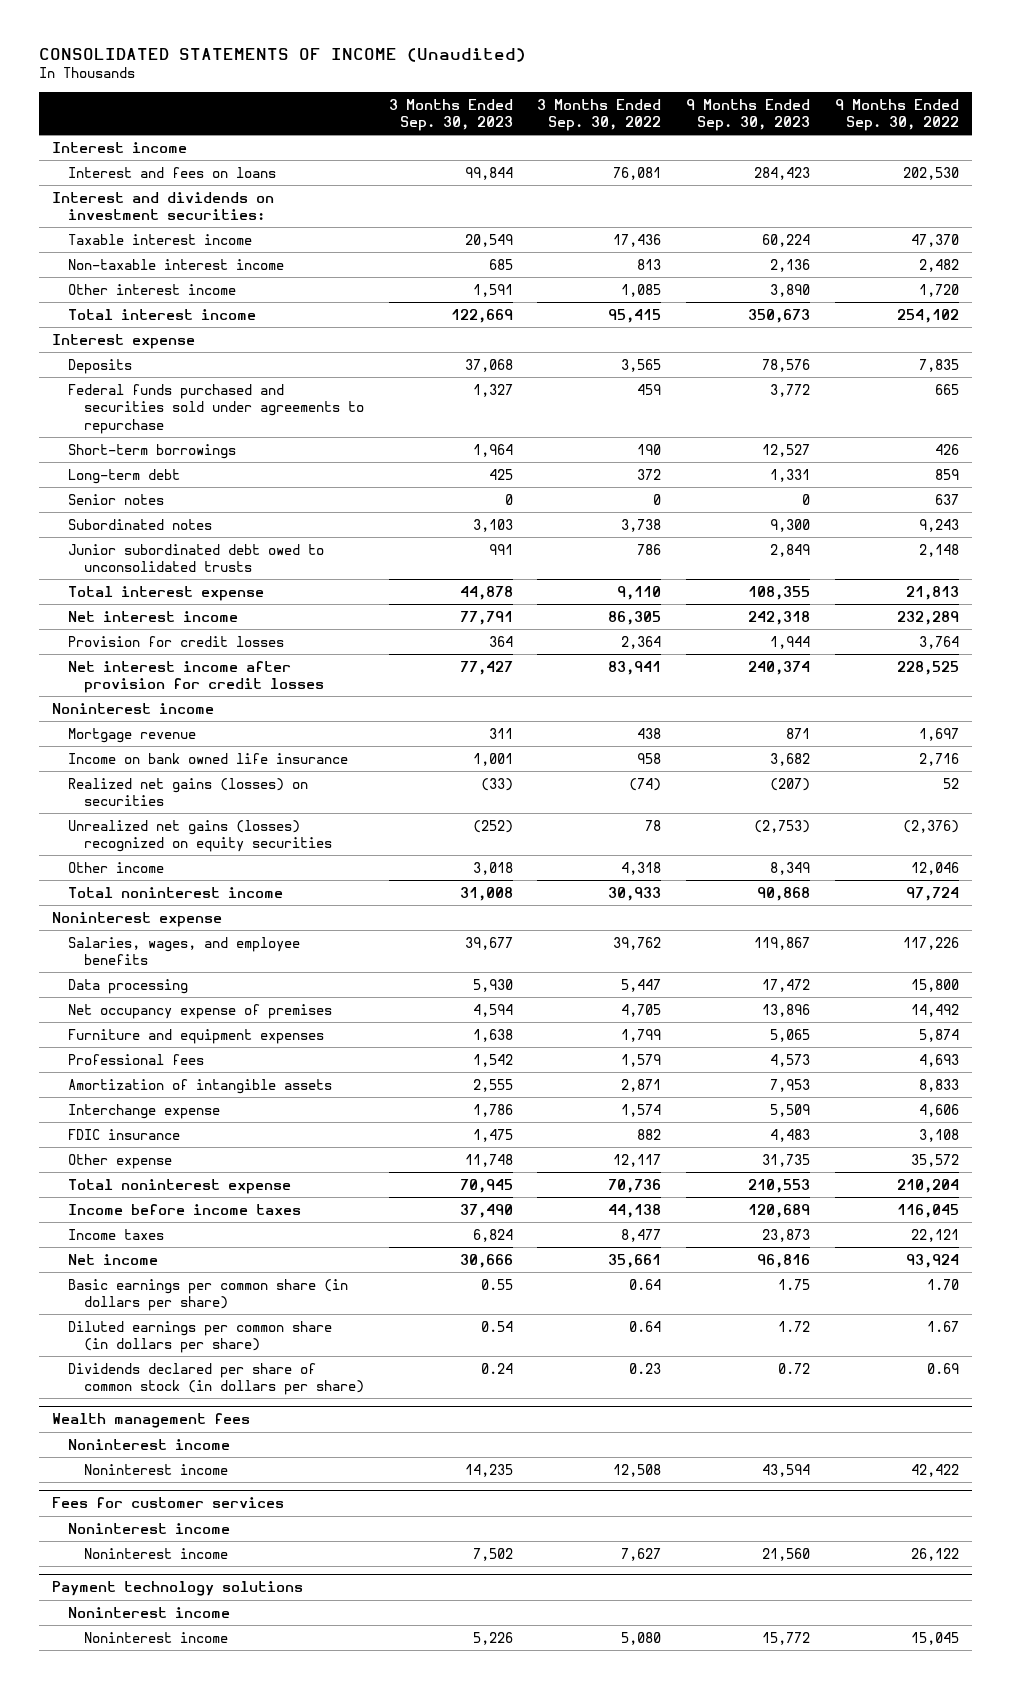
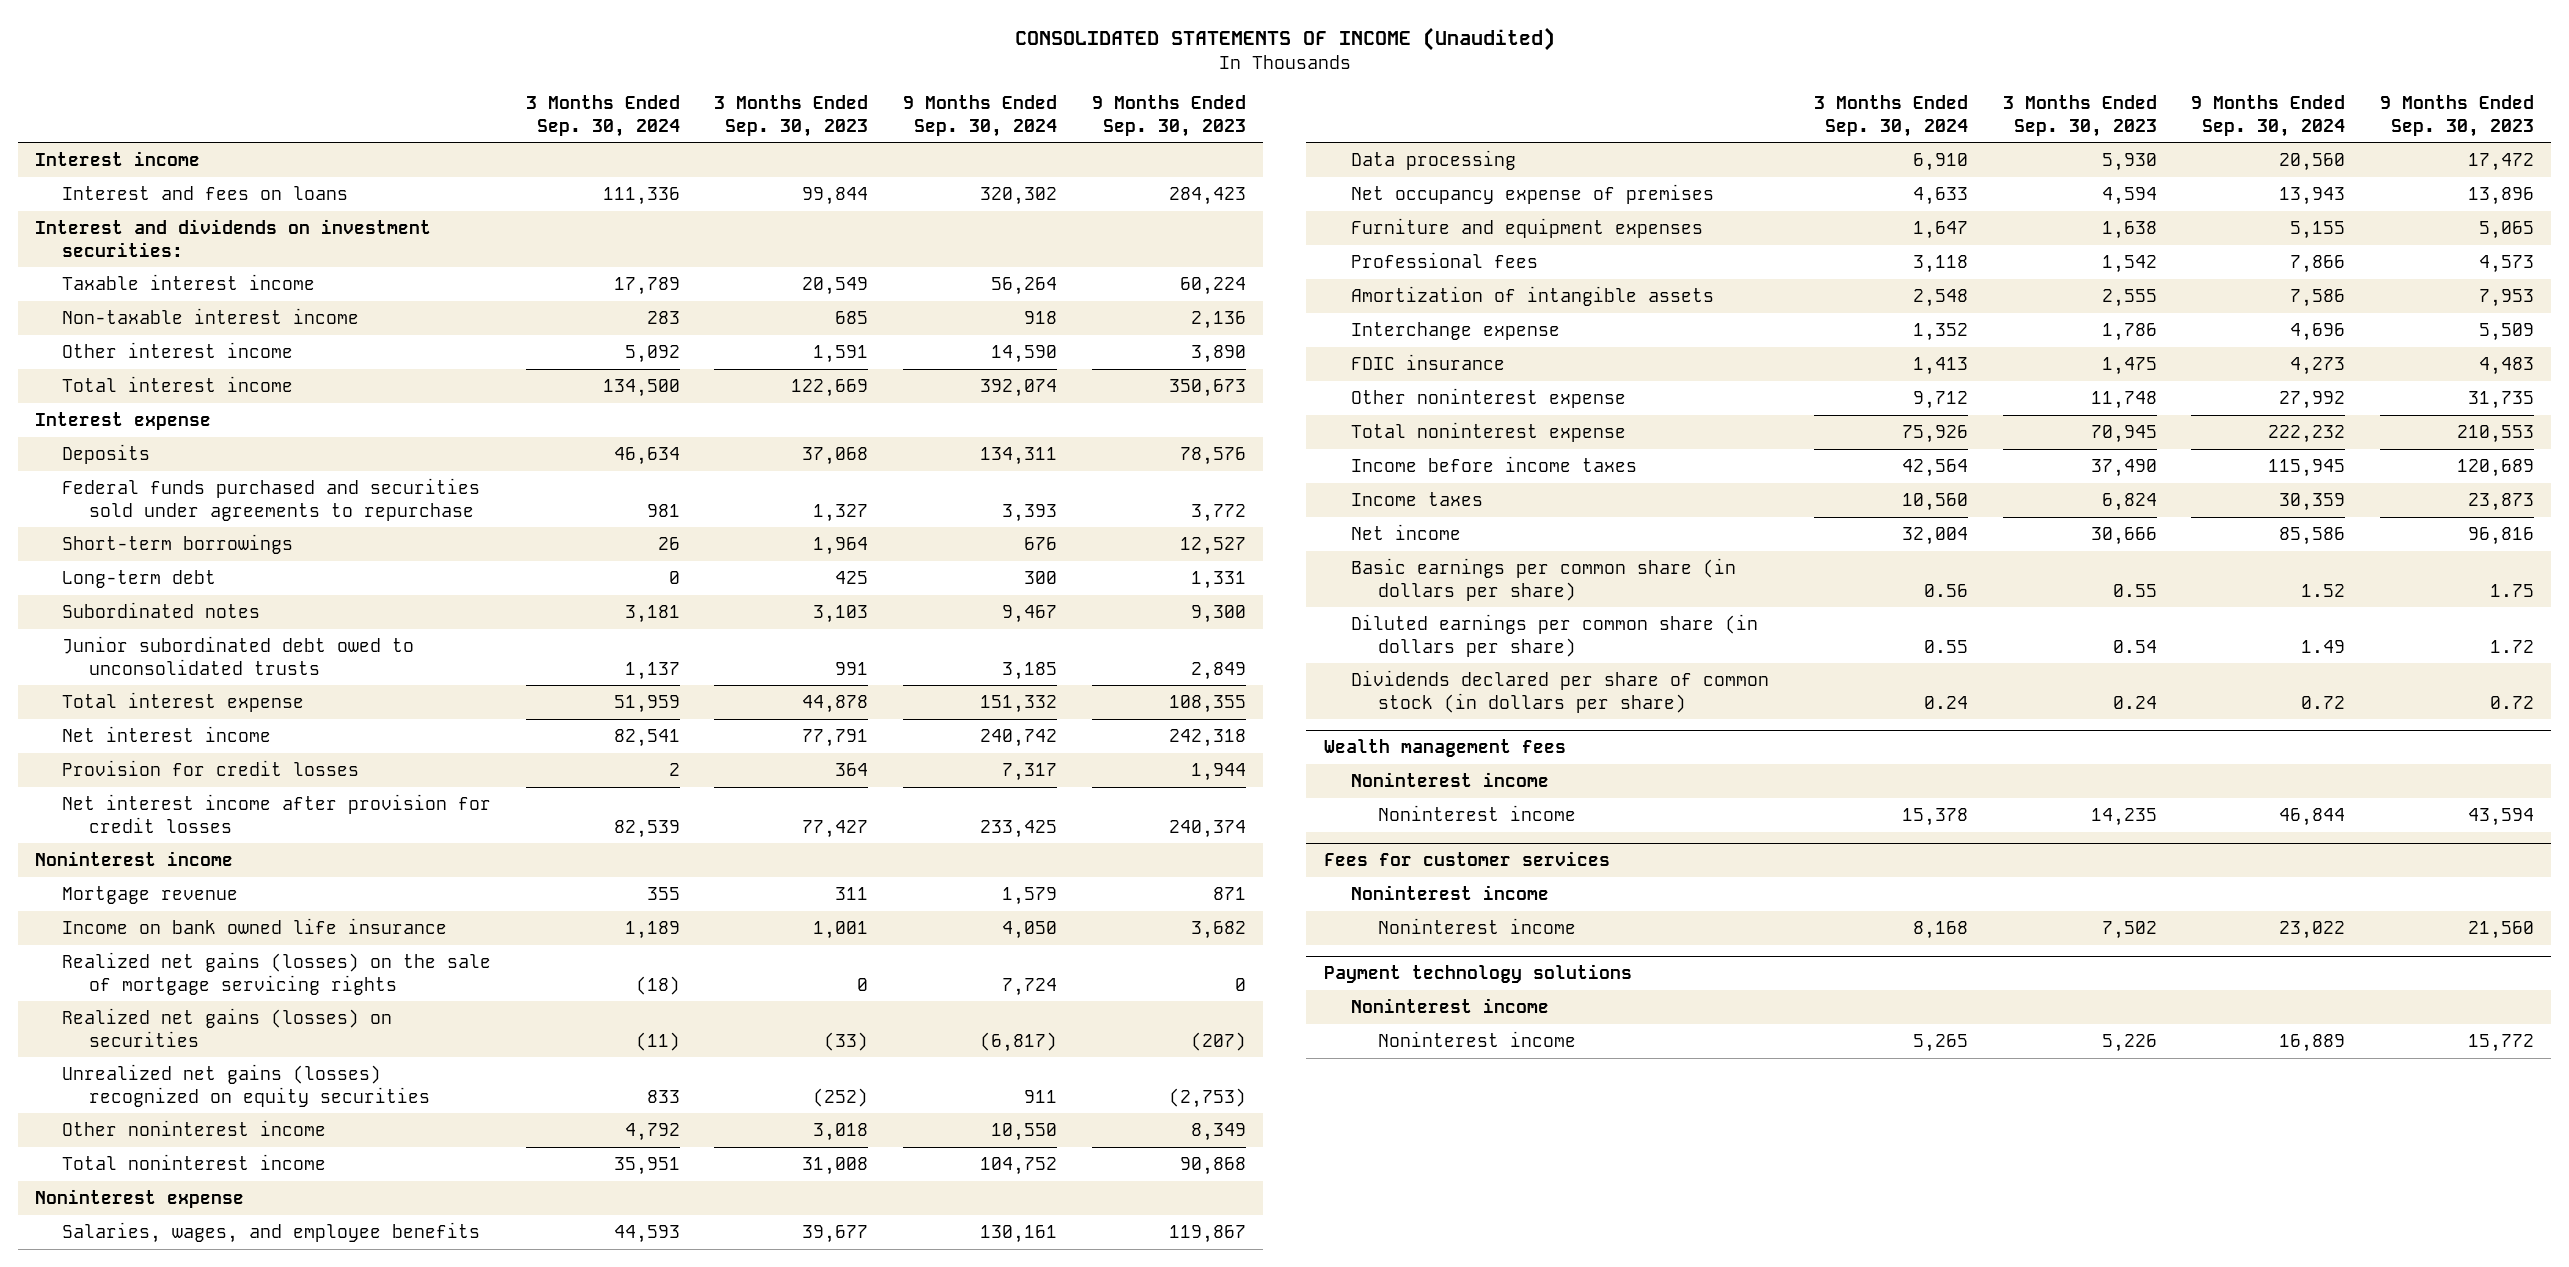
- | 3 Months Ended Sep. 30, 2023 | 3 Months Ended Sep. 30, 2022 | 9 Months Ended Sep. 30, 2023 | 9 Months Ended Sep. 30, 2022
+ | 3 Months Ended Sep. 30, 2024 | 3 Months Ended Sep. 30, 2023 | 9 Months Ended Sep. 30, 2024 | 9 Months Ended Sep. 30, 2023
- Senior notes | 0 | 0 | 0 | 637
+ Realized net gains (losses) on the sale of mortgage servicing rights | (18) | 0 | 7,724 | 0
- Other income | 3,018 | 4,318 | 8,349 | 12,046
+ Other noninterest income | 4,792 | 3,018 | 10,550 | 8,349
- Other expense | 11,748 | 12,117 | 31,735 | 35,572
+ Other noninterest expense | 9,712 | 11,748 | 27,992 | 31,735

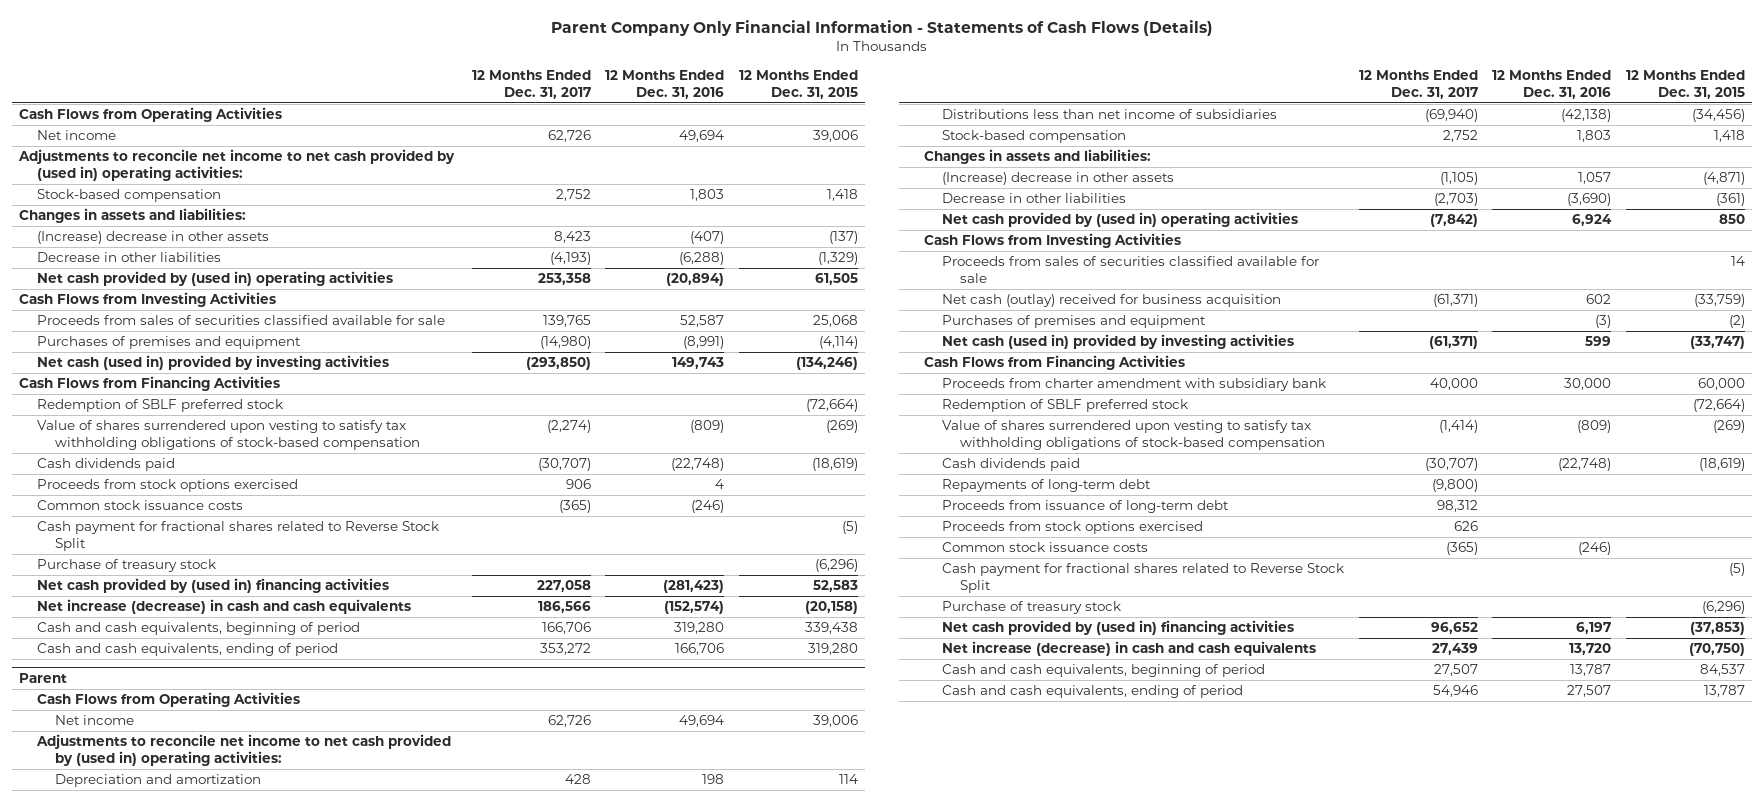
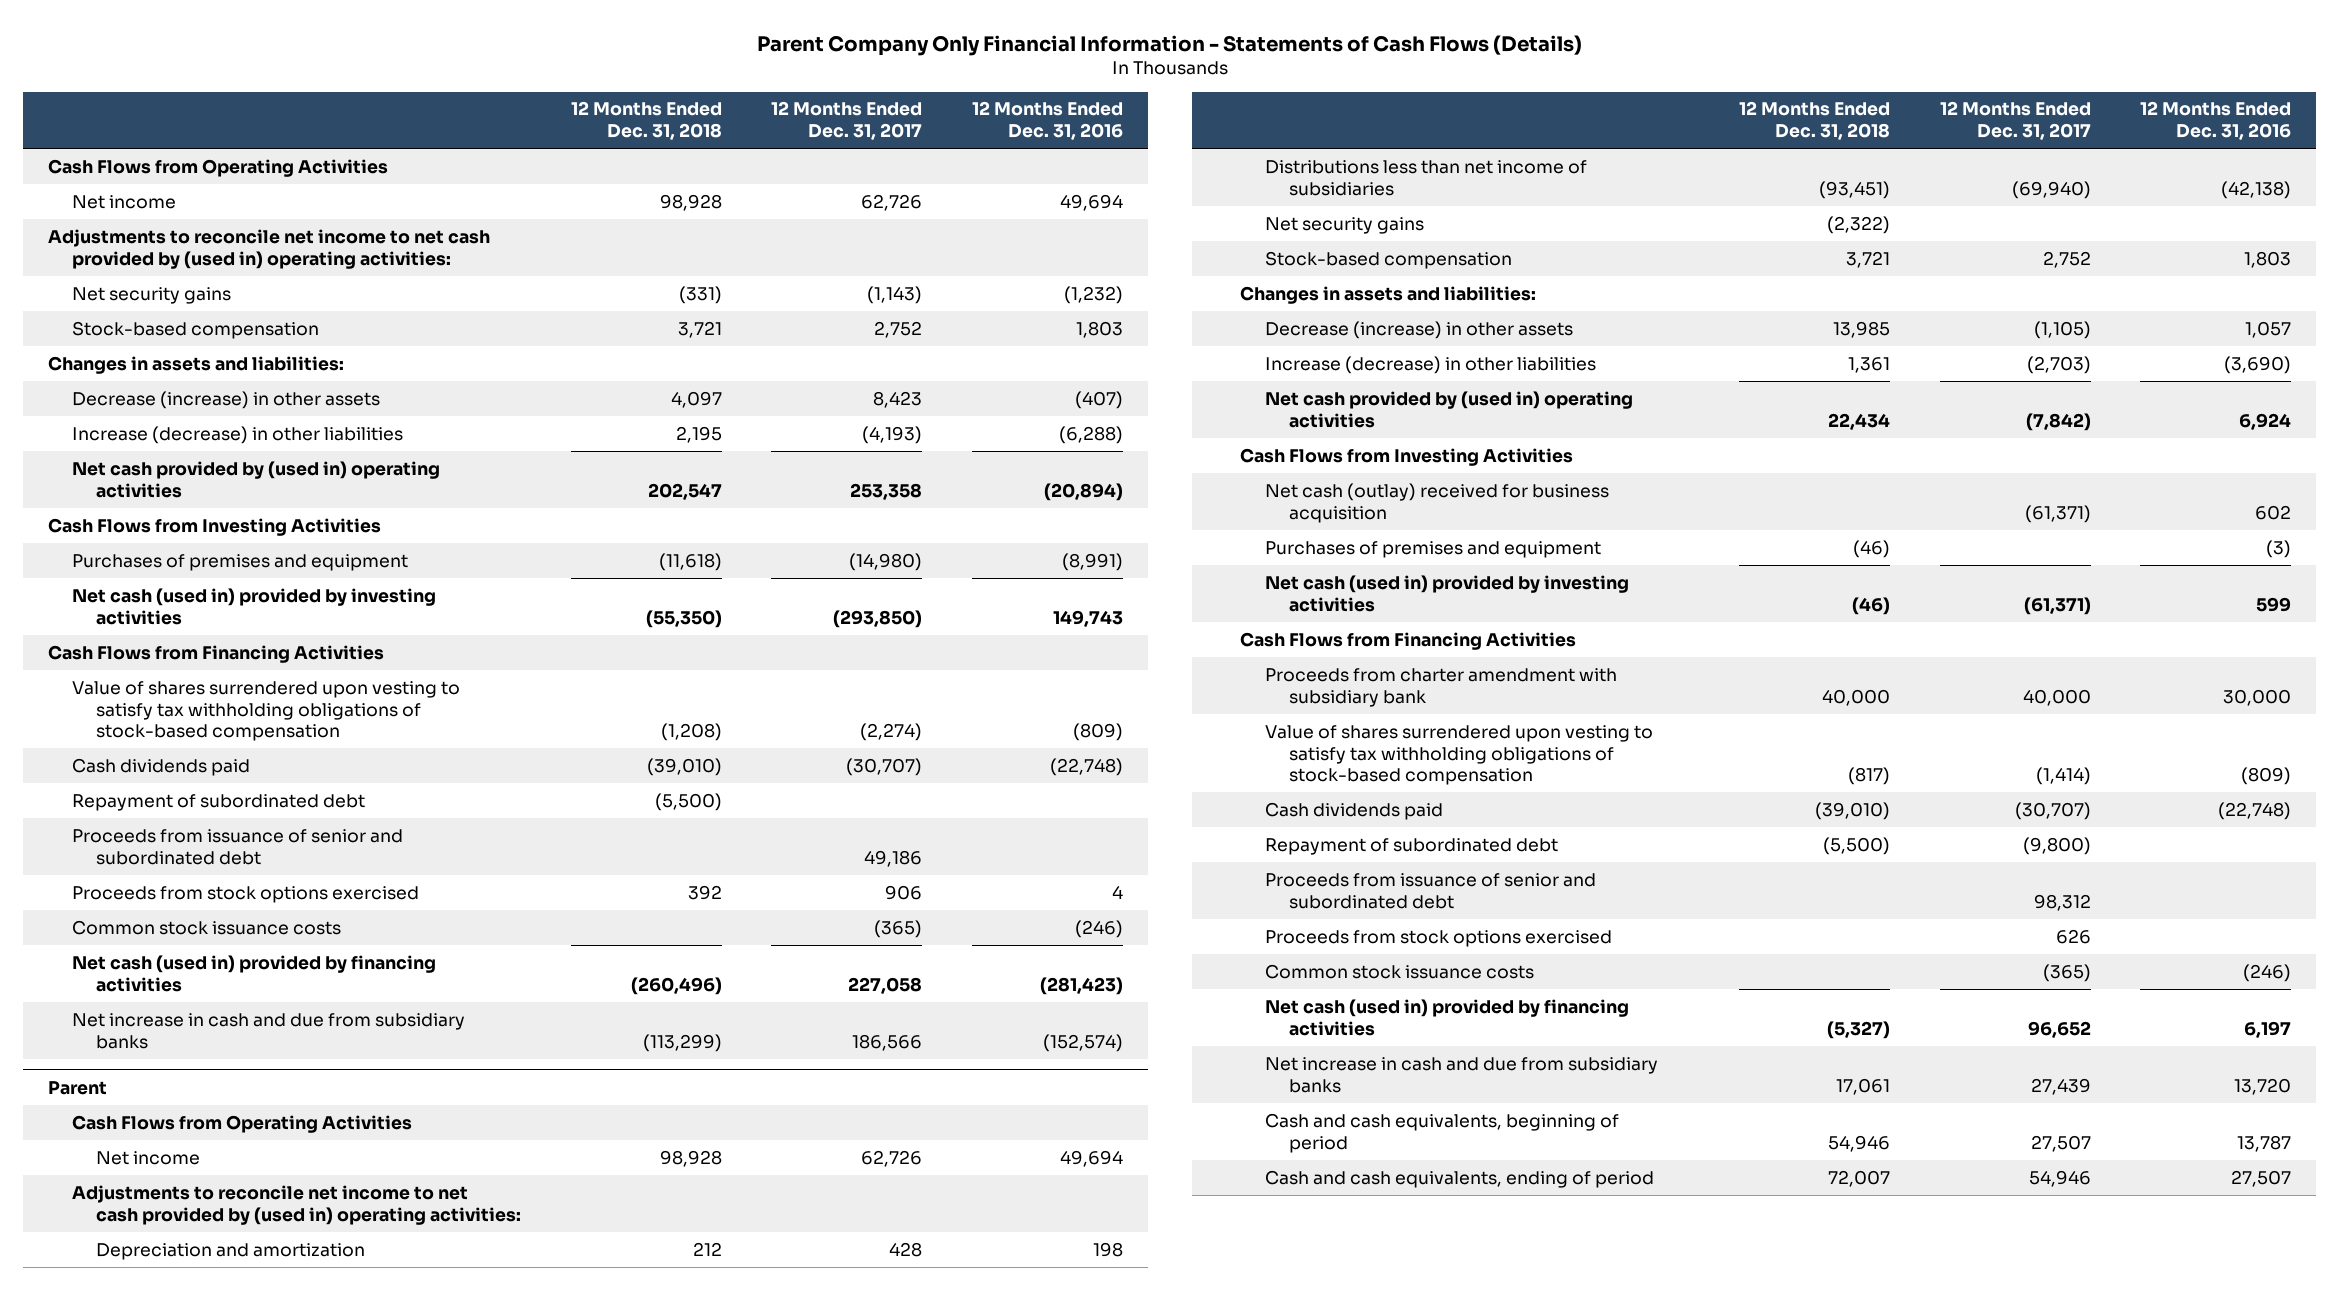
- | 12 Months Ended Dec. 31, 2017 | 12 Months Ended Dec. 31, 2016 | 12 Months Ended Dec. 31, 2015
+ | 12 Months Ended Dec. 31, 2018 | 12 Months Ended Dec. 31, 2017 | 12 Months Ended Dec. 31, 2016
+ Net security gains | (331) | (1,143) | (1,232)
- (Increase) decrease in other assets | 8,423 | (407) | (137)
- Decrease in other liabilities | (4,193) | (6,288) | (1,329)
+ Decrease (increase) in other assets | 4,097 | 8,423 | (407)
+ Increase (decrease) in other liabilities | 2,195 | (4,193) | (6,288)
- Proceeds from sales of securities classified available for sale | 139,765 | 52,587 | 25,068
- Redemption of SBLF preferred stock | | | (72,664)
+ Repayment of subordinated debt | (5,500) | |
+ Proceeds from issuance of senior and subordinated debt | | 49,186 |
- Cash payment for fractional shares related to Reverse Stock Split | | | (5)
- Purchase of treasury stock | | | (6,296)
- Net cash provided by (used in) financing activities | 227,058 | (281,423) | 52,583
- Net increase (decrease) in cash and cash equivalents | 186,566 | (152,574) | (20,158)
- Cash and cash equivalents, beginning of period | 166,706 | 319,280 | 339,438
- Cash and cash equivalents, ending of period | 353,272 | 166,706 | 319,280
+ Net cash (used in) provided by financing activities | (260,496) | 227,058 | (281,423)
+ Net increase in cash and due from subsidiary banks | (113,299) | 186,566 | (152,574)
@ Parent
+ Net security gains | (2,322) | |
- (Increase) decrease in other assets | (1,105) | 1,057 | (4,871)
- Decrease in other liabilities | (2,703) | (3,690) | (361)
+ Decrease (increase) in other assets | 13,985 | (1,105) | 1,057
+ Increase (decrease) in other liabilities | 1,361 | (2,703) | (3,690)
- Proceeds from sales of securities classified available for sale | | | 14
- Redemption of SBLF preferred stock | | | (72,664)
- Repayments of long-term debt | (9,800) | |
- Proceeds from issuance of long-term debt | 98,312 | |
+ Repayment of subordinated debt | (5,500) | (9,800) |
+ Proceeds from issuance of senior and subordinated debt | | 98,312 |
- Cash payment for fractional shares related to Reverse Stock Split | | | (5)
- Purchase of treasury stock | | | (6,296)
- Net cash provided by (used in) financing activities | 96,652 | 6,197 | (37,853)
- Net increase (decrease) in cash and cash equivalents | 27,439 | 13,720 | (70,750)
+ Net cash (used in) provided by financing activities | (5,327) | 96,652 | 6,197
+ Net increase in cash and due from subsidiary banks | 17,061 | 27,439 | 13,720

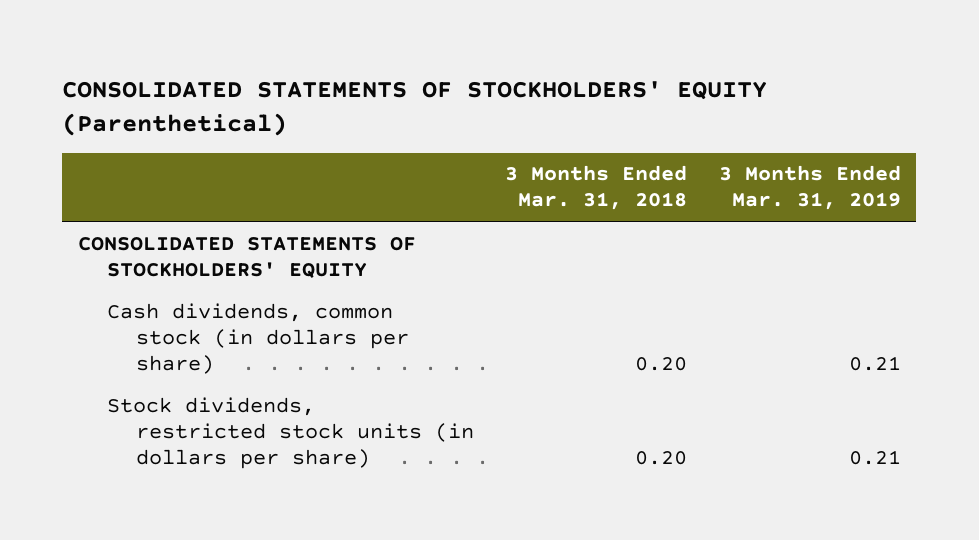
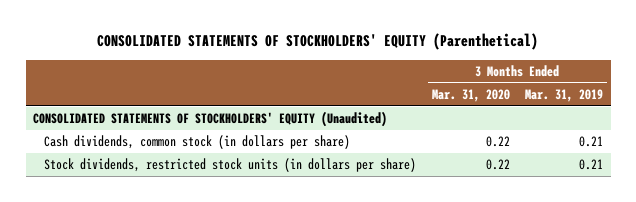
- | 3 Months Ended Mar. 31, 2018 | 3 Months Ended Mar. 31, 2019
+ | 3 Months Ended Mar. 31, 2020 | 3 Months Ended Mar. 31, 2019
- CONSOLIDATED STATEMENTS OF STOCKHOLDERS' EQUITY
+ CONSOLIDATED STATEMENTS OF STOCKHOLDERS' EQUITY (Unaudited)

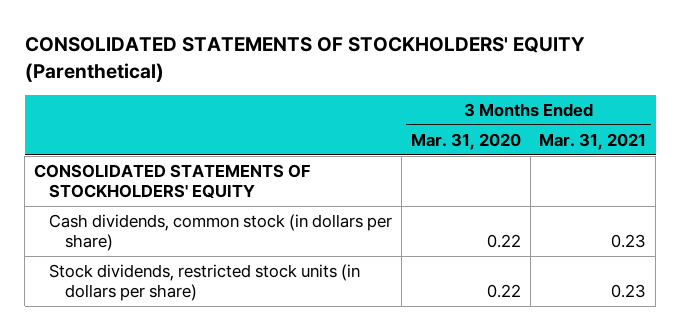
- | 3 Months Ended Mar. 31, 2020 | 3 Months Ended Mar. 31, 2019
+ | 3 Months Ended Mar. 31, 2020 | 3 Months Ended Mar. 31, 2021
- CONSOLIDATED STATEMENTS OF STOCKHOLDERS' EQUITY (Unaudited)
+ CONSOLIDATED STATEMENTS OF STOCKHOLDERS' EQUITY

